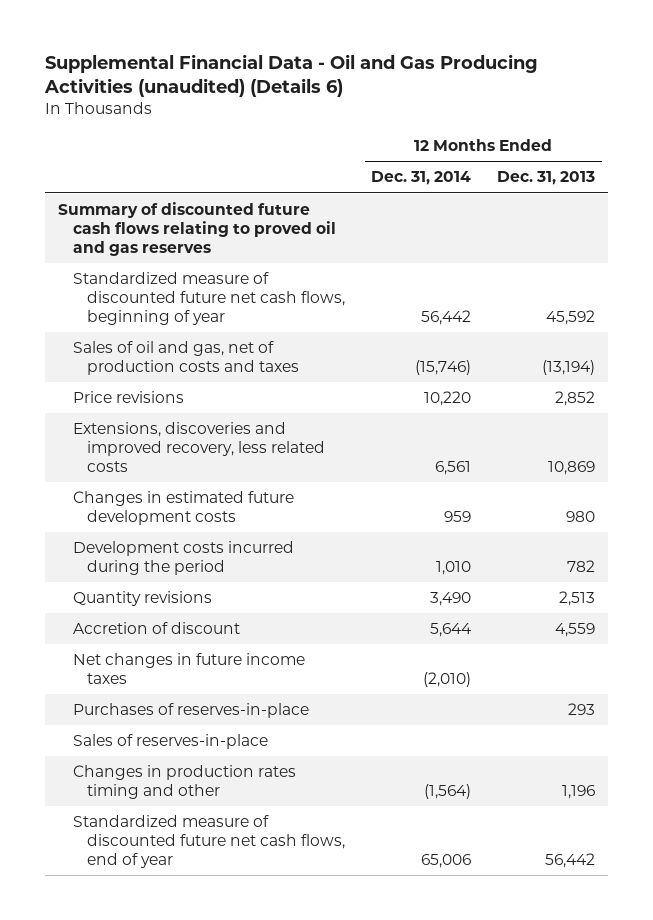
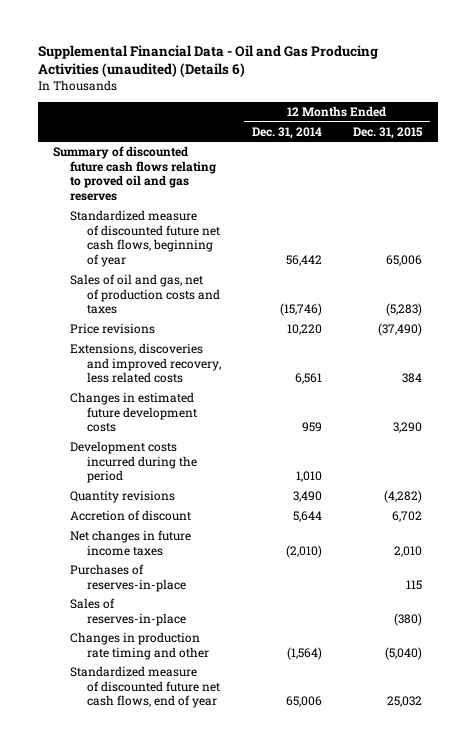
- | 12 Months Ended Dec. 31, 2014 | 12 Months Ended Dec. 31, 2013
+ | 12 Months Ended Dec. 31, 2014 | 12 Months Ended Dec. 31, 2015
- Changes in production rates timing and other | (1,564) | 1,196
+ Changes in production rate timing and other | (1,564) | (5,040)

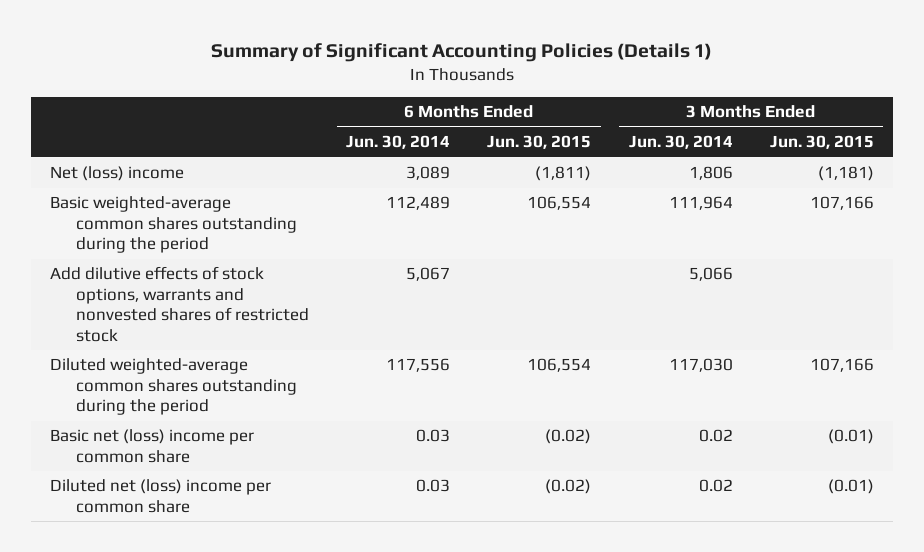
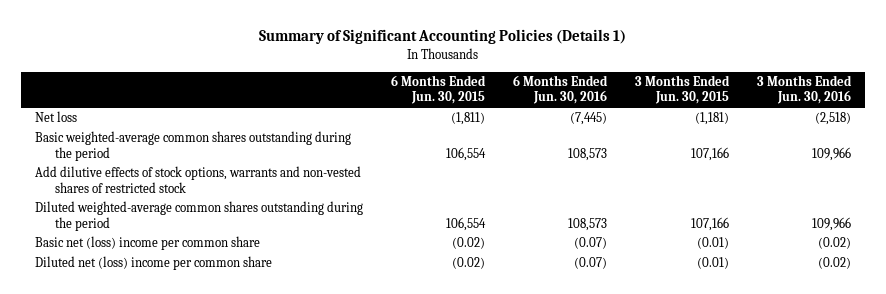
- | 6 Months Ended Jun. 30, 2014 | 6 Months Ended Jun. 30, 2015 | 3 Months Ended Jun. 30, 2014 | 3 Months Ended Jun. 30, 2015
+ | 6 Months Ended Jun. 30, 2015 | 6 Months Ended Jun. 30, 2016 | 3 Months Ended Jun. 30, 2015 | 3 Months Ended Jun. 30, 2016
- Net (loss) income | 3,089 | (1,811) | 1,806 | (1,181)
+ Net loss | (1,811) | (7,445) | (1,181) | (2,518)
- Add dilutive effects of stock options, warrants and nonvested shares of restricted stock | 5,067 | | 5,066 |
+ Add dilutive effects of stock options, warrants and non-vested shares of restricted stock

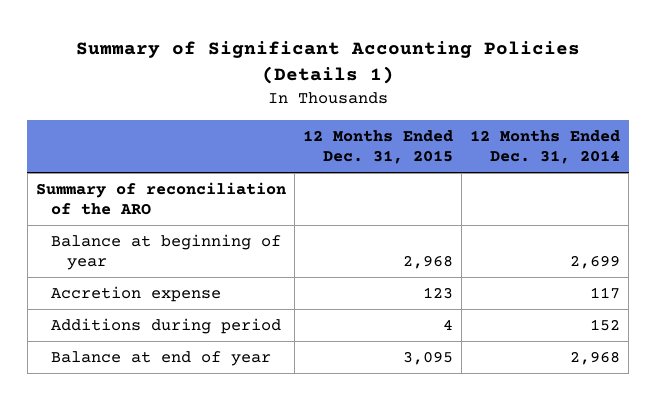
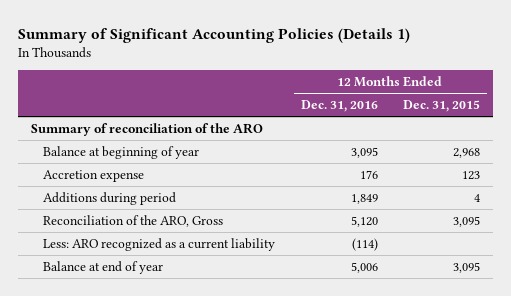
- | 12 Months Ended Dec. 31, 2015 | 12 Months Ended Dec. 31, 2014
+ | 12 Months Ended Dec. 31, 2016 | 12 Months Ended Dec. 31, 2015
+ Reconciliation of the ARO, Gross | 5,120 | 3,095
+ Less: ARO recognized as a current liability | (114) |

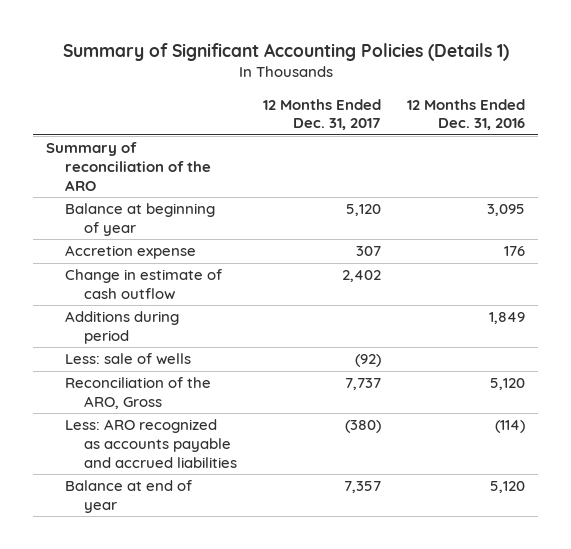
- | 12 Months Ended Dec. 31, 2016 | 12 Months Ended Dec. 31, 2015
+ | 12 Months Ended Dec. 31, 2017 | 12 Months Ended Dec. 31, 2016
+ Change in estimate of cash outflow | 2,402 |
+ Less: sale of wells | (92) |
- Less: ARO recognized as a current liability | (114) |
- Balance at end of year | 5,006 | 3,095
+ Less: ARO recognized as accounts payable and accrued liabilities | (380) | (114)
+ Balance at end of year | 7,357 | 5,120

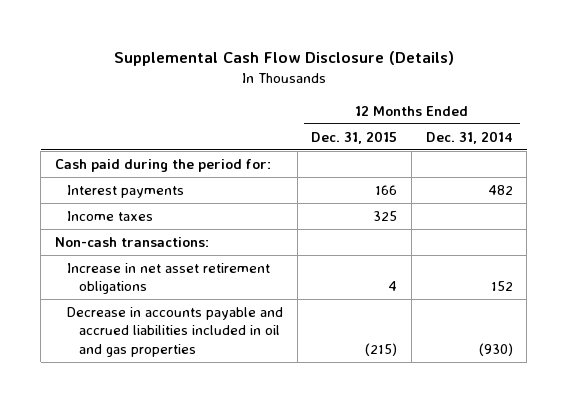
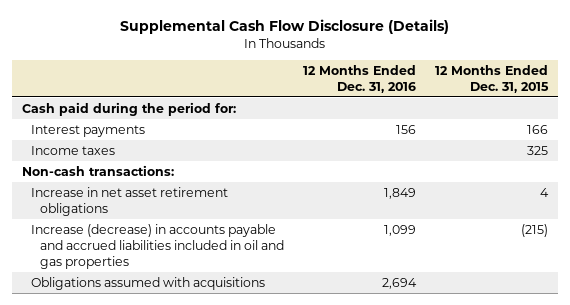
- | 12 Months Ended Dec. 31, 2015 | 12 Months Ended Dec. 31, 2014
+ | 12 Months Ended Dec. 31, 2016 | 12 Months Ended Dec. 31, 2015
- Decrease in accounts payable and accrued liabilities included in oil and gas properties | (215) | (930)
+ Increase (decrease) in accounts payable and accrued liabilities included in oil and gas properties | 1,099 | (215)
+ Obligations assumed with acquisitions | 2,694 |

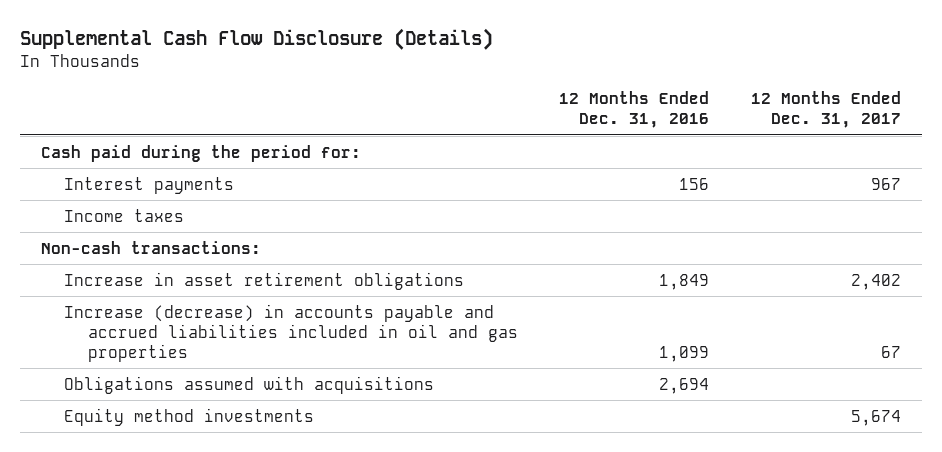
- | 12 Months Ended Dec. 31, 2016 | 12 Months Ended Dec. 31, 2015
+ | 12 Months Ended Dec. 31, 2016 | 12 Months Ended Dec. 31, 2017
- Increase in net asset retirement obligations | 1,849 | 4
+ Increase in asset retirement obligations | 1,849 | 2,402
+ Equity method investments | | 5,674

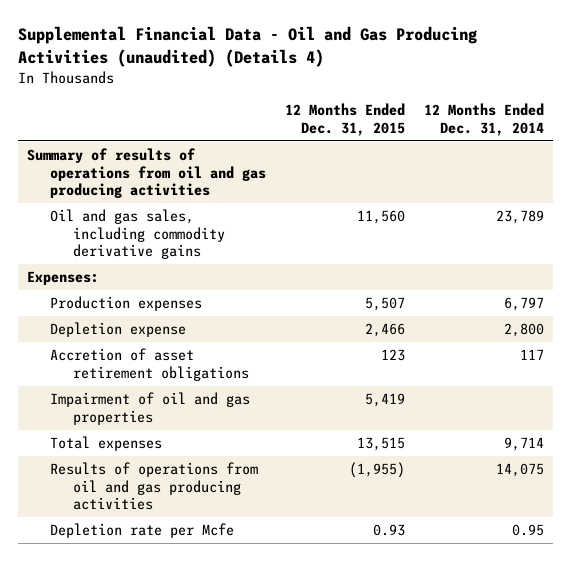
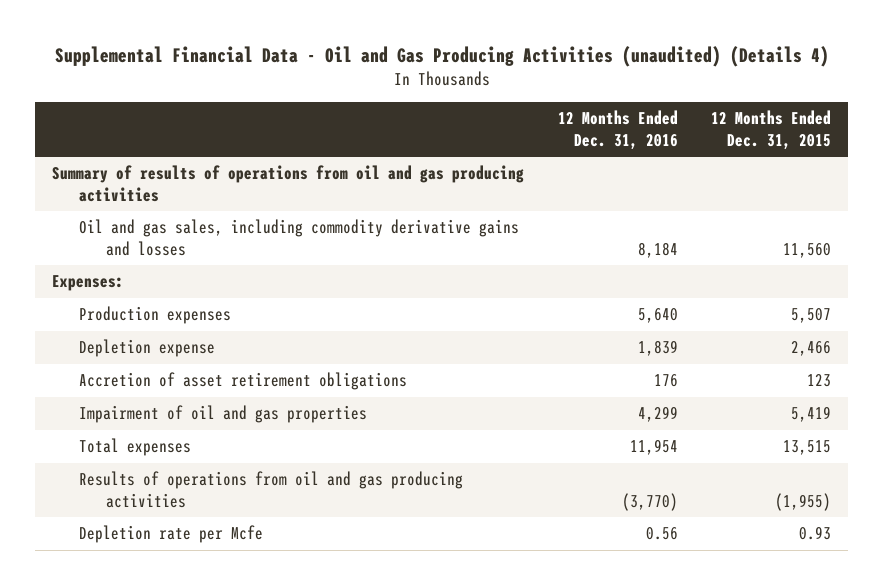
- | 12 Months Ended Dec. 31, 2015 | 12 Months Ended Dec. 31, 2014
+ | 12 Months Ended Dec. 31, 2016 | 12 Months Ended Dec. 31, 2015
- Oil and gas sales, including commodity derivative gains | 11,560 | 23,789
+ Oil and gas sales, including commodity derivative gains and losses | 8,184 | 11,560

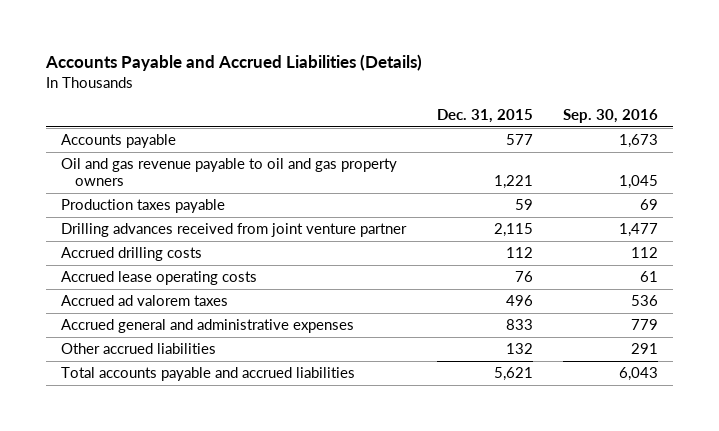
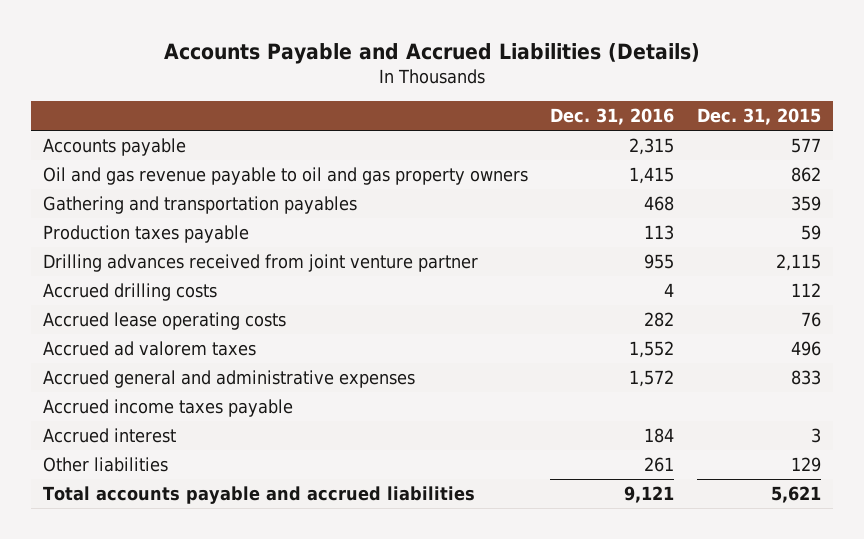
- | Dec. 31, 2015 | Sep. 30, 2016
+ | Dec. 31, 2016 | Dec. 31, 2015
- Oil and gas revenue payable to oil and gas property owners | 1,221 | 1,045
+ Oil and gas revenue payable to oil and gas property owners | 1,415 | 862
+ Gathering and transportation payables | 468 | 359
- Other accrued liabilities | 132 | 291
+ Accrued income taxes payable
+ Accrued interest | 184 | 3
+ Other liabilities | 261 | 129

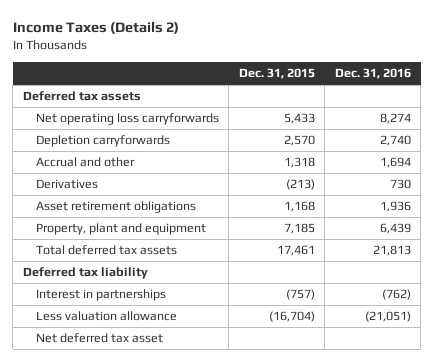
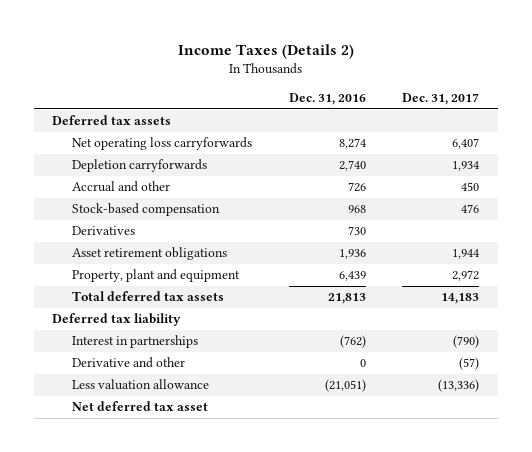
- | Dec. 31, 2015 | Dec. 31, 2016
+ | Dec. 31, 2016 | Dec. 31, 2017
- Accrual and other | 1,318 | 1,694
+ Accrual and other | 726 | 450
+ Stock-based compensation | 968 | 476
+ Derivative and other | 0 | (57)

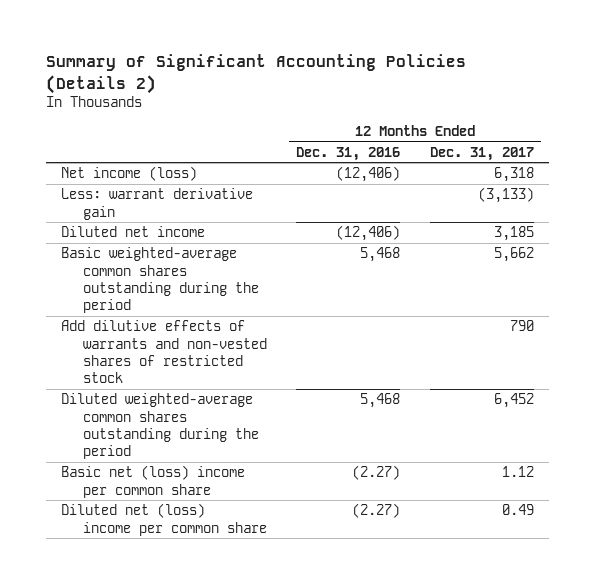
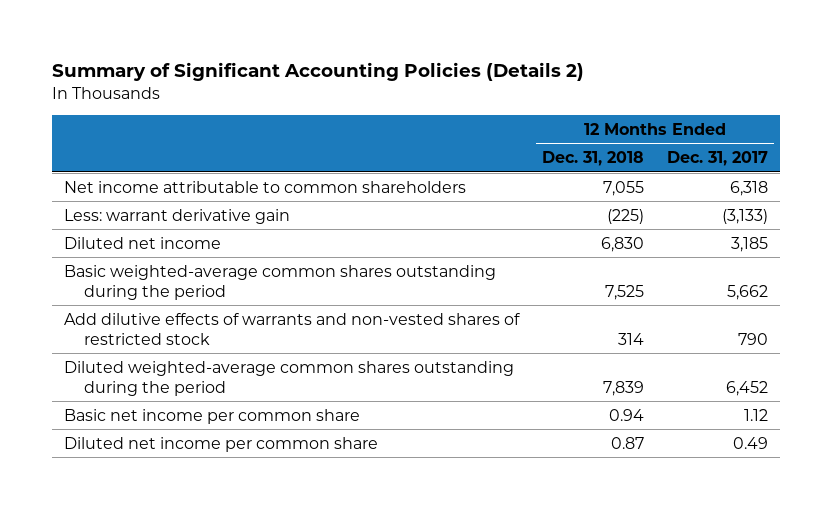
- | 12 Months Ended Dec. 31, 2016 | 12 Months Ended Dec. 31, 2017
+ | 12 Months Ended Dec. 31, 2018 | 12 Months Ended Dec. 31, 2017
- Net income (loss) | (12,406) | 6,318
+ Net income attributable to common shareholders | 7,055 | 6,318
- Basic net (loss) income per common share | (2.27) | 1.12
- Diluted net (loss) income per common share | (2.27) | 0.49
+ Basic net income per common share | 0.94 | 1.12
+ Diluted net income per common share | 0.87 | 0.49

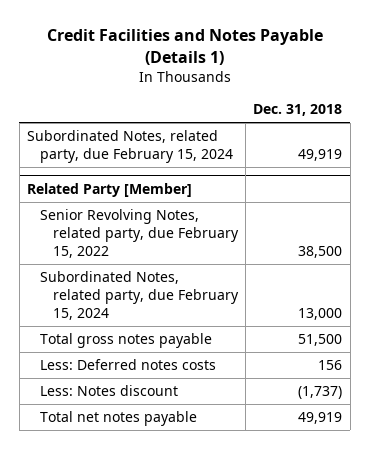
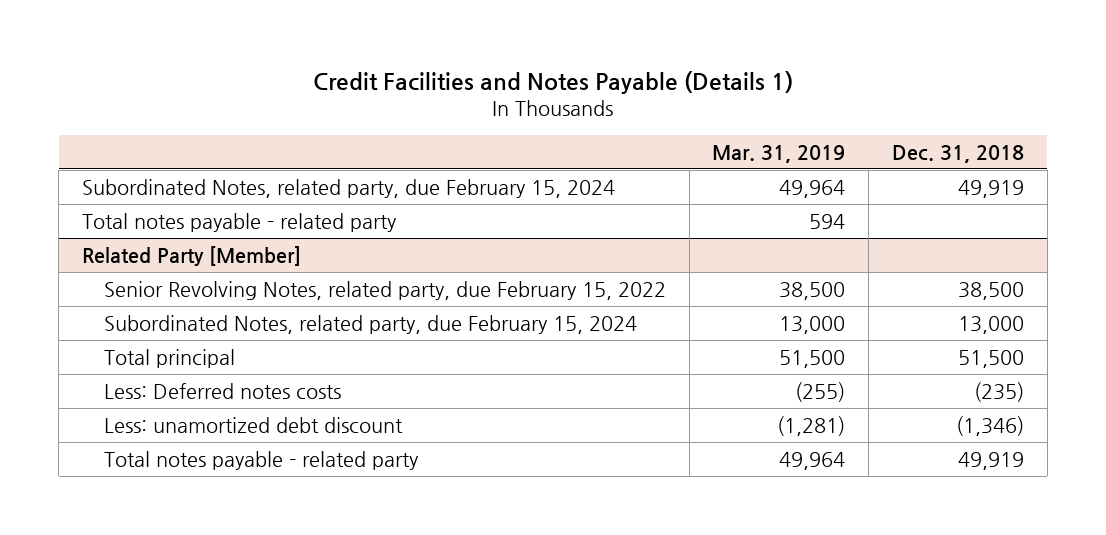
- | Dec. 31, 2018
+ | Mar. 31, 2019 | Dec. 31, 2018
+ Total notes payable - related party | 594 |
@ Related Party [Member]
- Total gross notes payable | 51,500
- Less: Deferred notes costs | 156
- Less: Notes discount | (1,737)
- Total net notes payable | 49,919
+ Total principal | 51,500 | 51,500
+ Less: Deferred notes costs | (255) | (235)
+ Less: unamortized debt discount | (1,281) | (1,346)
+ Total notes payable - related party | 49,964 | 49,919

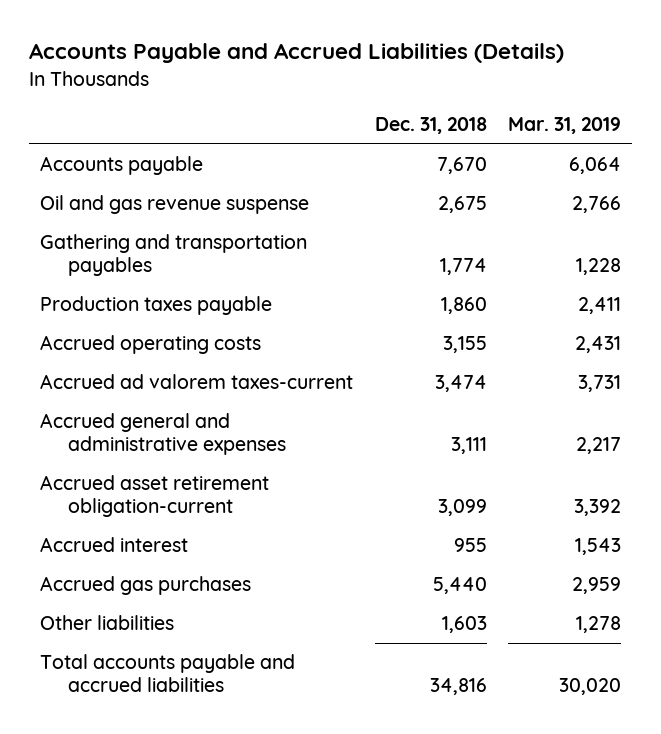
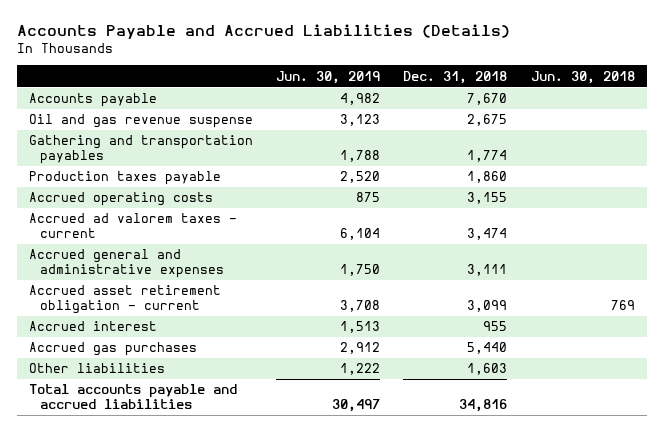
- | Dec. 31, 2018 | Mar. 31, 2019
+ | Jun. 30, 2019 | Dec. 31, 2018 | Jun. 30, 2018
- Accrued ad valorem taxes-current | 3,474 | 3,731
+ Accrued ad valorem taxes - current | 6,104 | 3,474 |
- Accrued asset retirement obligation-current | 3,099 | 3,392
+ Accrued asset retirement obligation - current | 3,708 | 3,099 | 769

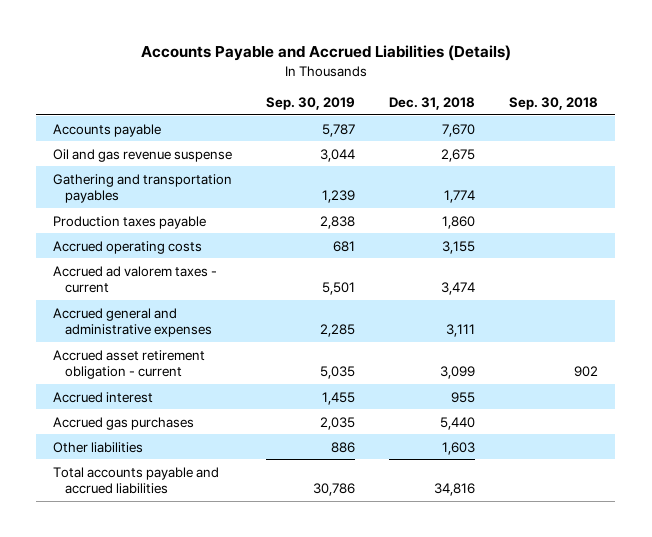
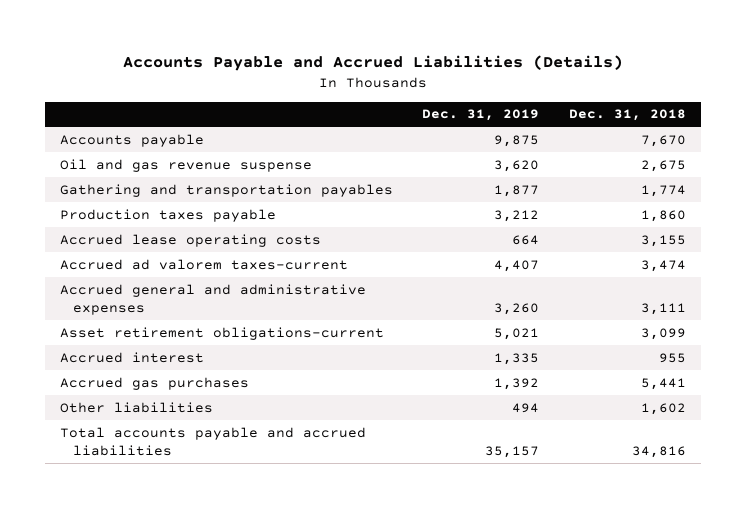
- | Sep. 30, 2019 | Dec. 31, 2018 | Sep. 30, 2018
+ | Dec. 31, 2019 | Dec. 31, 2018
- Accrued operating costs | 681 | 3,155 |
- Accrued ad valorem taxes - current | 5,501 | 3,474 |
+ Accrued lease operating costs | 664 | 3,155
+ Accrued ad valorem taxes-current | 4,407 | 3,474
- Accrued asset retirement obligation - current | 5,035 | 3,099 | 902
+ Asset retirement obligations-current | 5,021 | 3,099
- Accrued gas purchases | 2,035 | 5,440 |
- Other liabilities | 886 | 1,603 |
+ Accrued gas purchases | 1,392 | 5,441
+ Other liabilities | 494 | 1,602

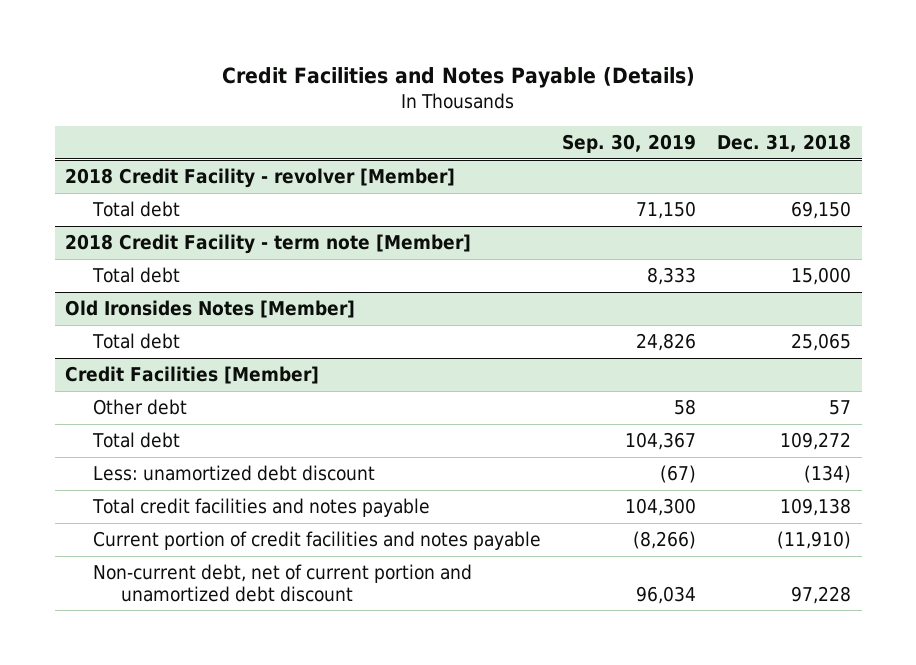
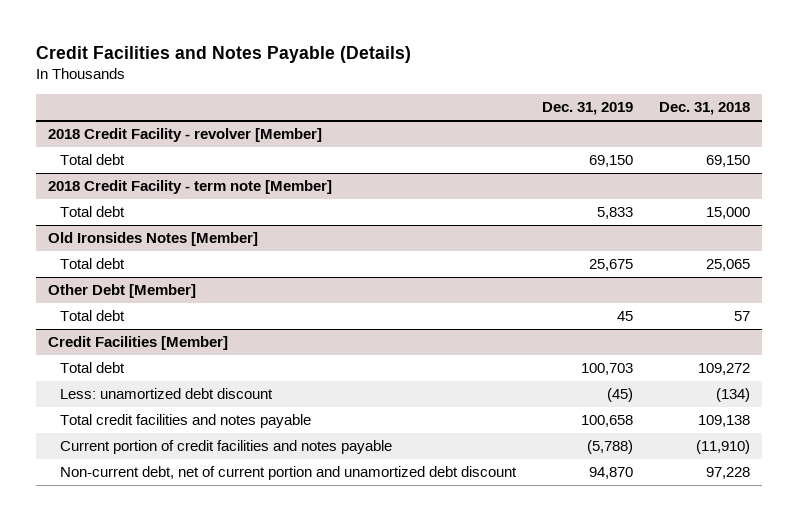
- | Sep. 30, 2019 | Dec. 31, 2018
+ | Dec. 31, 2019 | Dec. 31, 2018
+ Other Debt [Member]
+ Total debt | 45 | 57
@ Credit Facilities [Member]
- Other debt | 58 | 57

